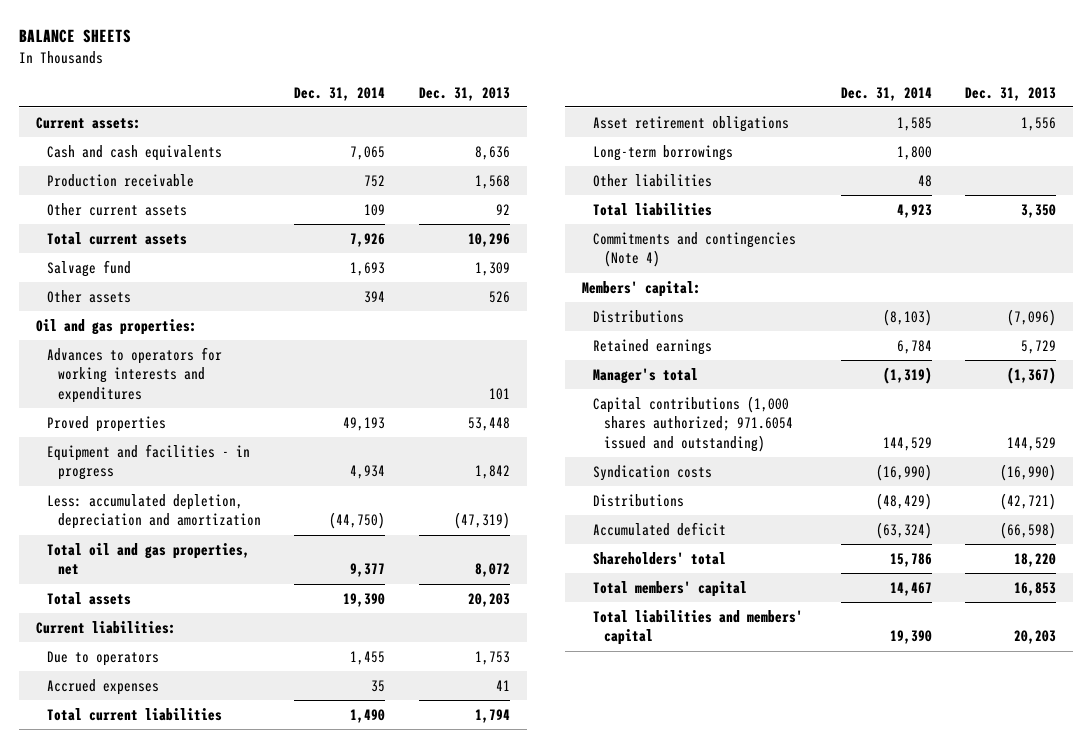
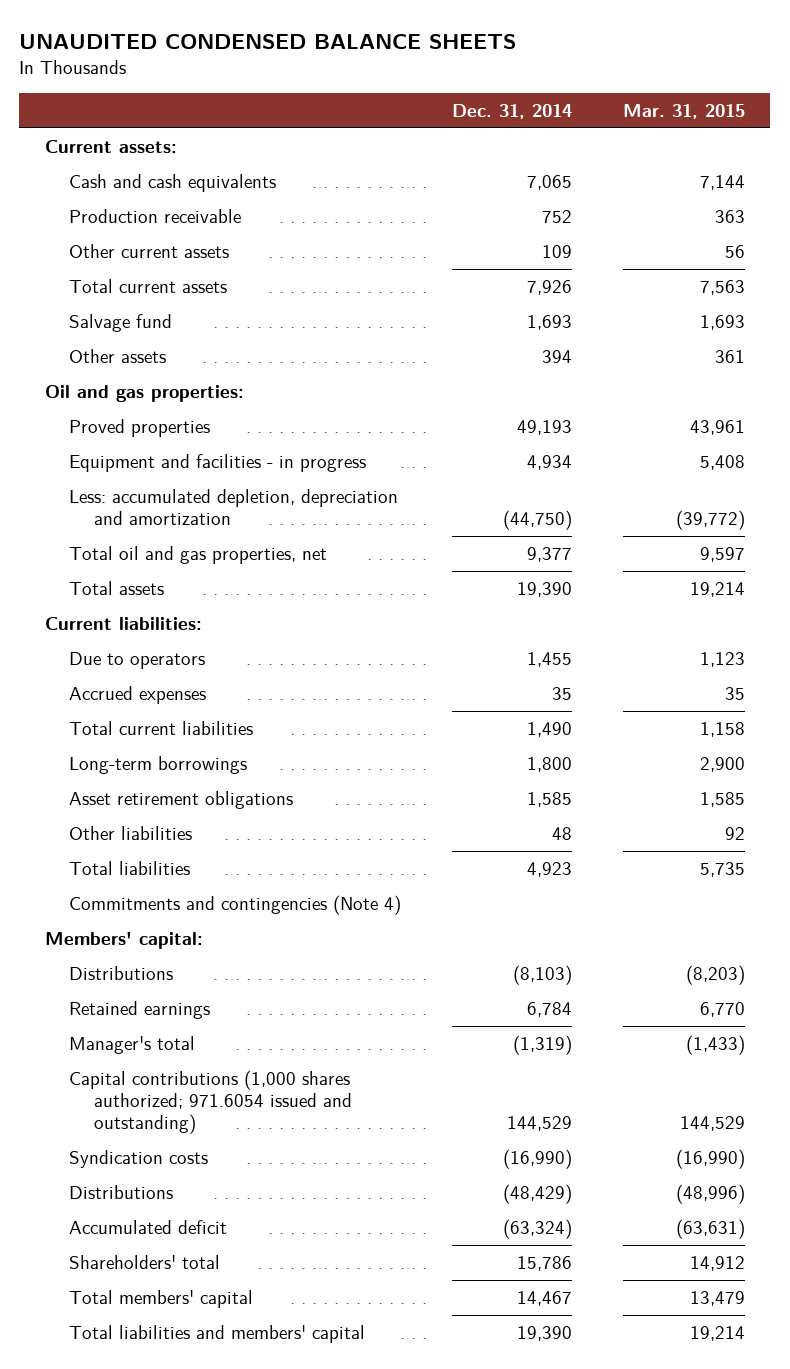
- BALANCE SHEETS
+ UNAUDITED CONDENSED BALANCE SHEETS
- | Dec. 31, 2014 | Dec. 31, 2013
+ | Dec. 31, 2014 | Mar. 31, 2015
- Advances to operators for working interests and expenditures | | 101
moved down: Asset retirement obligations | 1,585 | 1,585

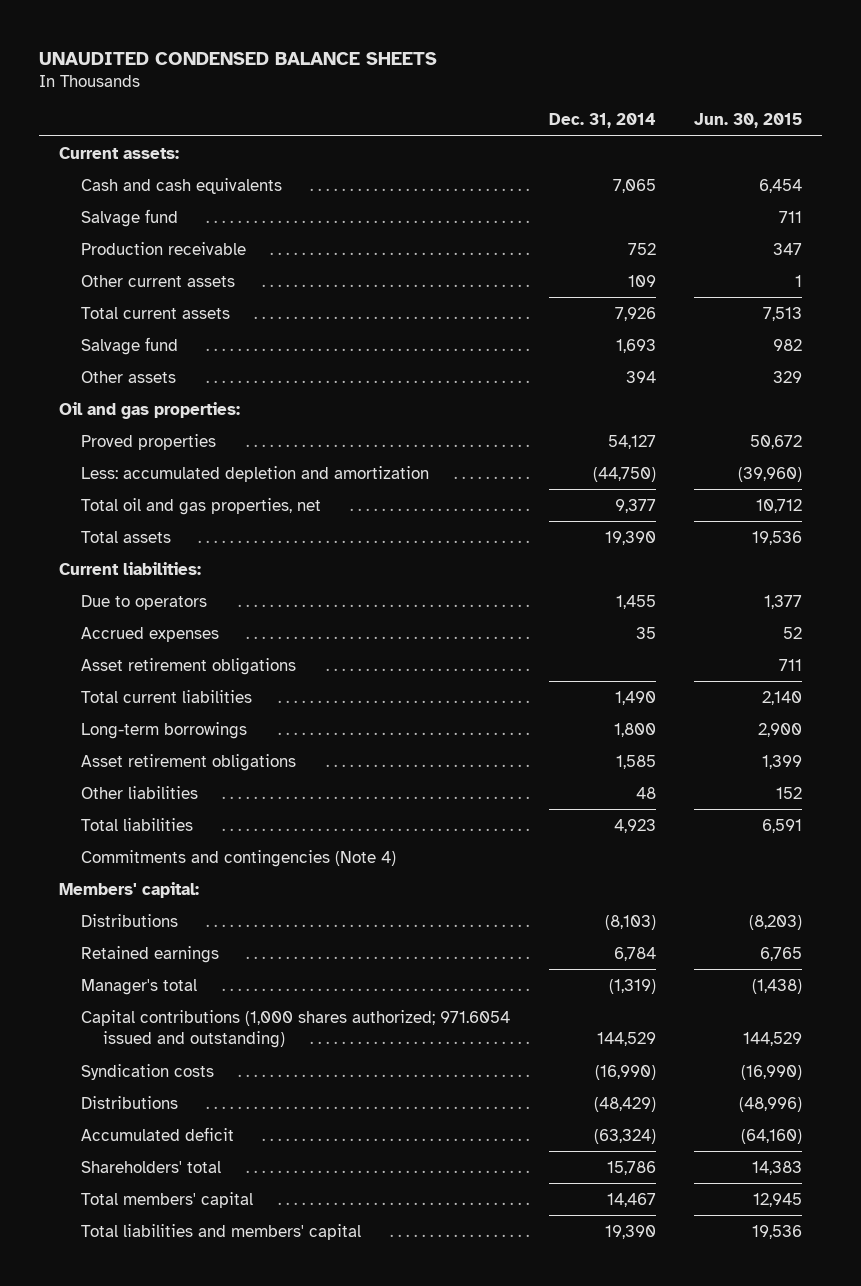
- | Dec. 31, 2014 | Mar. 31, 2015
+ | Dec. 31, 2014 | Jun. 30, 2015
+ Salvage fund | | 711
- Proved properties | 49,193 | 43,961
- Equipment and facilities - in progress | 4,934 | 5,408
- Less: accumulated depletion, depreciation and amortization | (44,750) | (39,772)
+ Proved properties | 54,127 | 50,672
+ Less: accumulated depletion and amortization | (44,750) | (39,960)
+ Asset retirement obligations | | 711

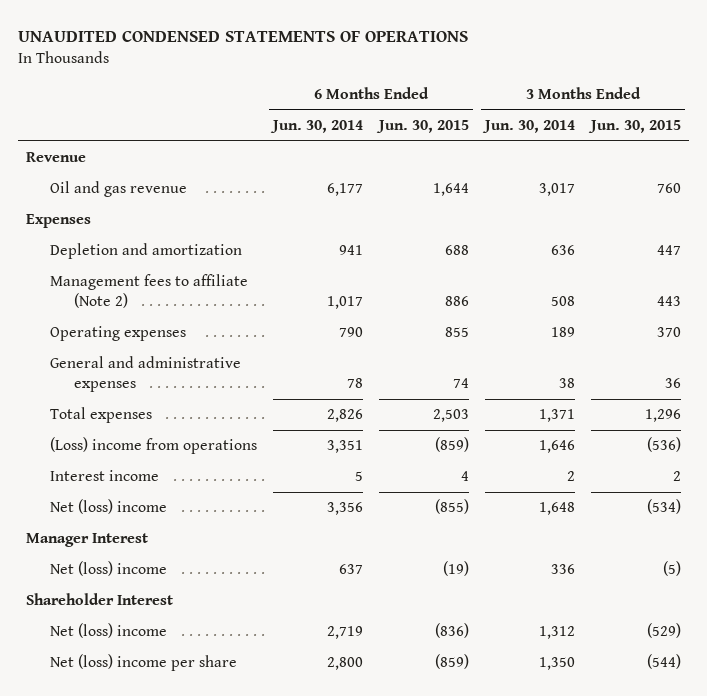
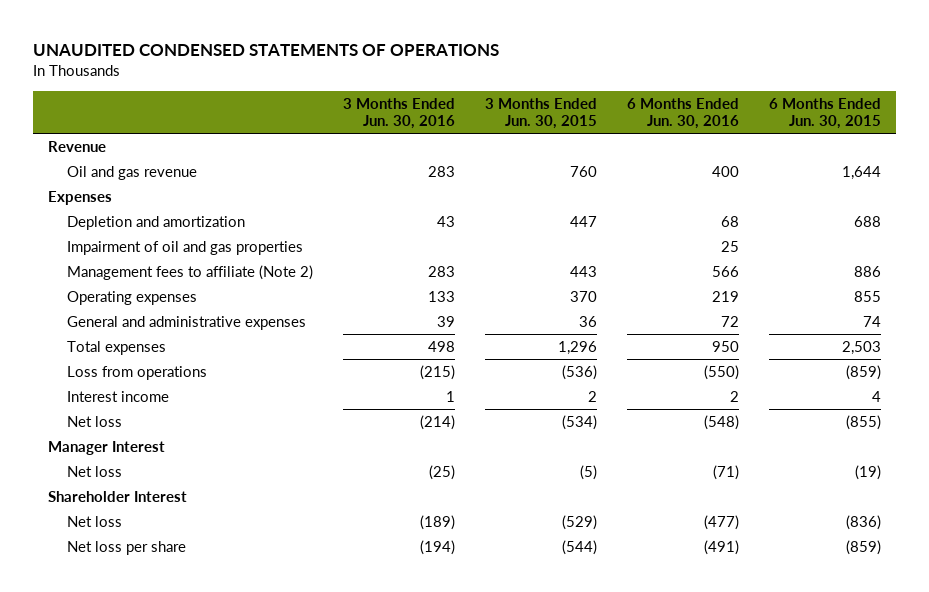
- | 6 Months Ended Jun. 30, 2014 | 6 Months Ended Jun. 30, 2015 | 3 Months Ended Jun. 30, 2014 | 3 Months Ended Jun. 30, 2015
+ | 3 Months Ended Jun. 30, 2016 | 3 Months Ended Jun. 30, 2015 | 6 Months Ended Jun. 30, 2016 | 6 Months Ended Jun. 30, 2015
+ Impairment of oil and gas properties | | | 25 |
- (Loss) income from operations | 3,351 | (859) | 1,646 | (536)
+ Loss from operations | (215) | (536) | (550) | (859)
- Net (loss) income | 3,356 | (855) | 1,648 | (534)
+ Net loss | (214) | (534) | (548) | (855)
- Net (loss) income | 637 | (19) | 336 | (5)
+ Net loss | (25) | (5) | (71) | (19)
- Net (loss) income | 2,719 | (836) | 1,312 | (529)
- Net (loss) income per share | 2,800 | (859) | 1,350 | (544)
+ Net loss | (189) | (529) | (477) | (836)
+ Net loss per share | (194) | (544) | (491) | (859)

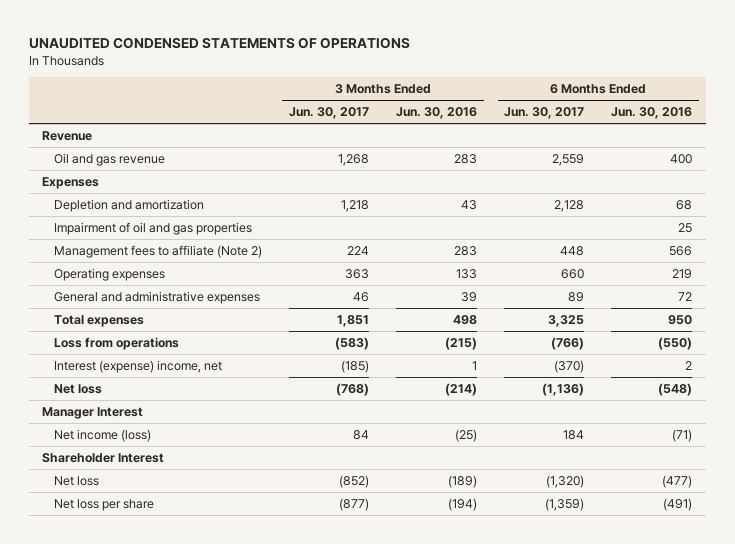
- | 3 Months Ended Jun. 30, 2016 | 3 Months Ended Jun. 30, 2015 | 6 Months Ended Jun. 30, 2016 | 6 Months Ended Jun. 30, 2015
+ | 3 Months Ended Jun. 30, 2017 | 3 Months Ended Jun. 30, 2016 | 6 Months Ended Jun. 30, 2017 | 6 Months Ended Jun. 30, 2016
- Interest income | 1 | 2 | 2 | 4
+ Interest (expense) income, net | (185) | 1 | (370) | 2
- Net loss | (25) | (5) | (71) | (19)
+ Net income (loss) | 84 | (25) | 184 | (71)

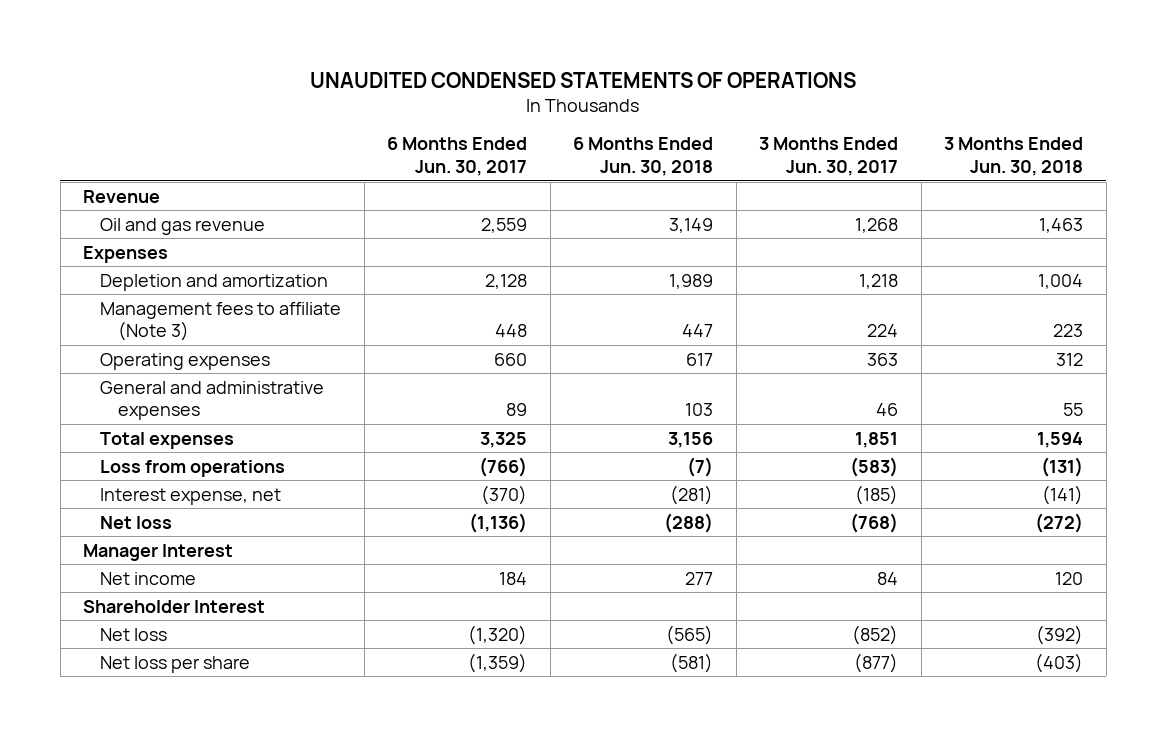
- | 3 Months Ended Jun. 30, 2017 | 3 Months Ended Jun. 30, 2016 | 6 Months Ended Jun. 30, 2017 | 6 Months Ended Jun. 30, 2016
+ | 6 Months Ended Jun. 30, 2017 | 6 Months Ended Jun. 30, 2018 | 3 Months Ended Jun. 30, 2017 | 3 Months Ended Jun. 30, 2018
- Impairment of oil and gas properties | | | | 25
- Management fees to affiliate (Note 2) | 224 | 283 | 448 | 566
+ Management fees to affiliate (Note 3) | 448 | 447 | 224 | 223
- Interest (expense) income, net | (185) | 1 | (370) | 2
+ Interest expense, net | (370) | (281) | (185) | (141)
- Net income (loss) | 84 | (25) | 184 | (71)
+ Net income | 184 | 277 | 84 | 120

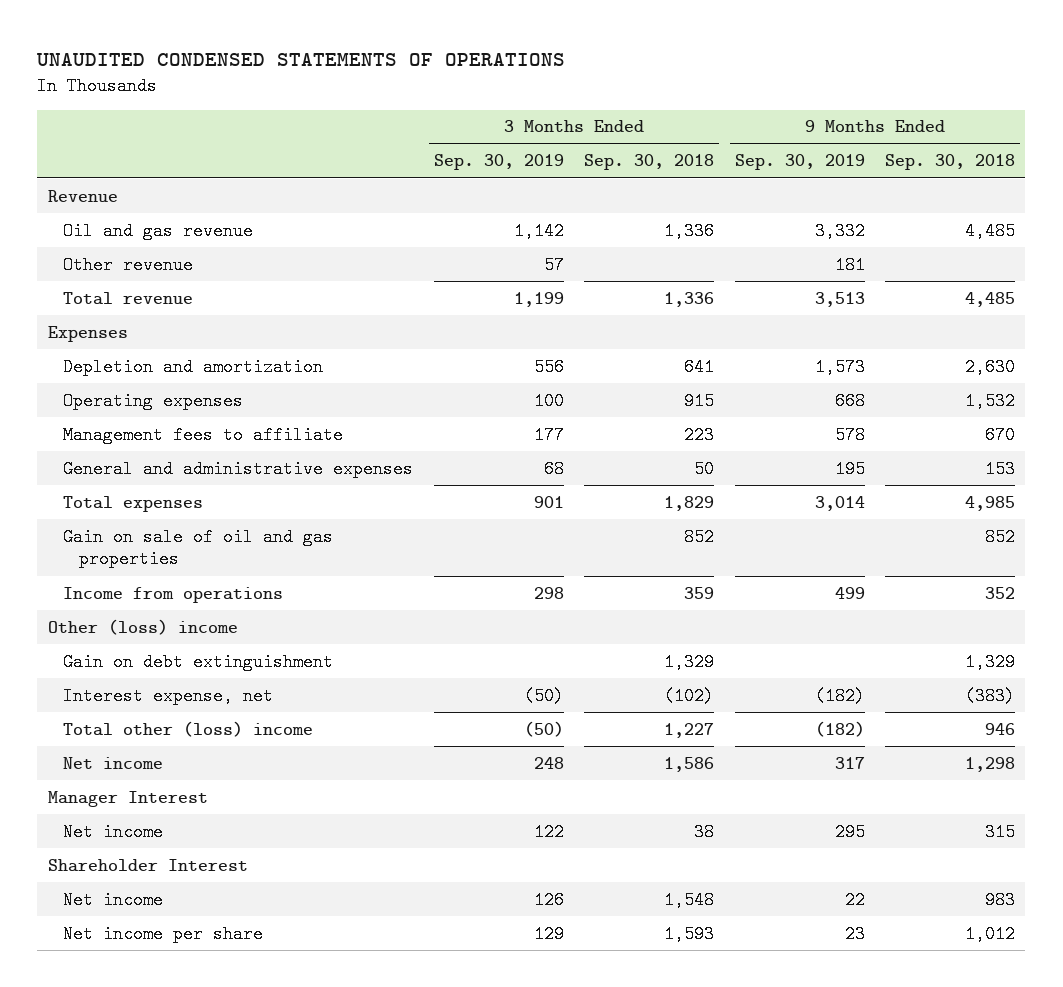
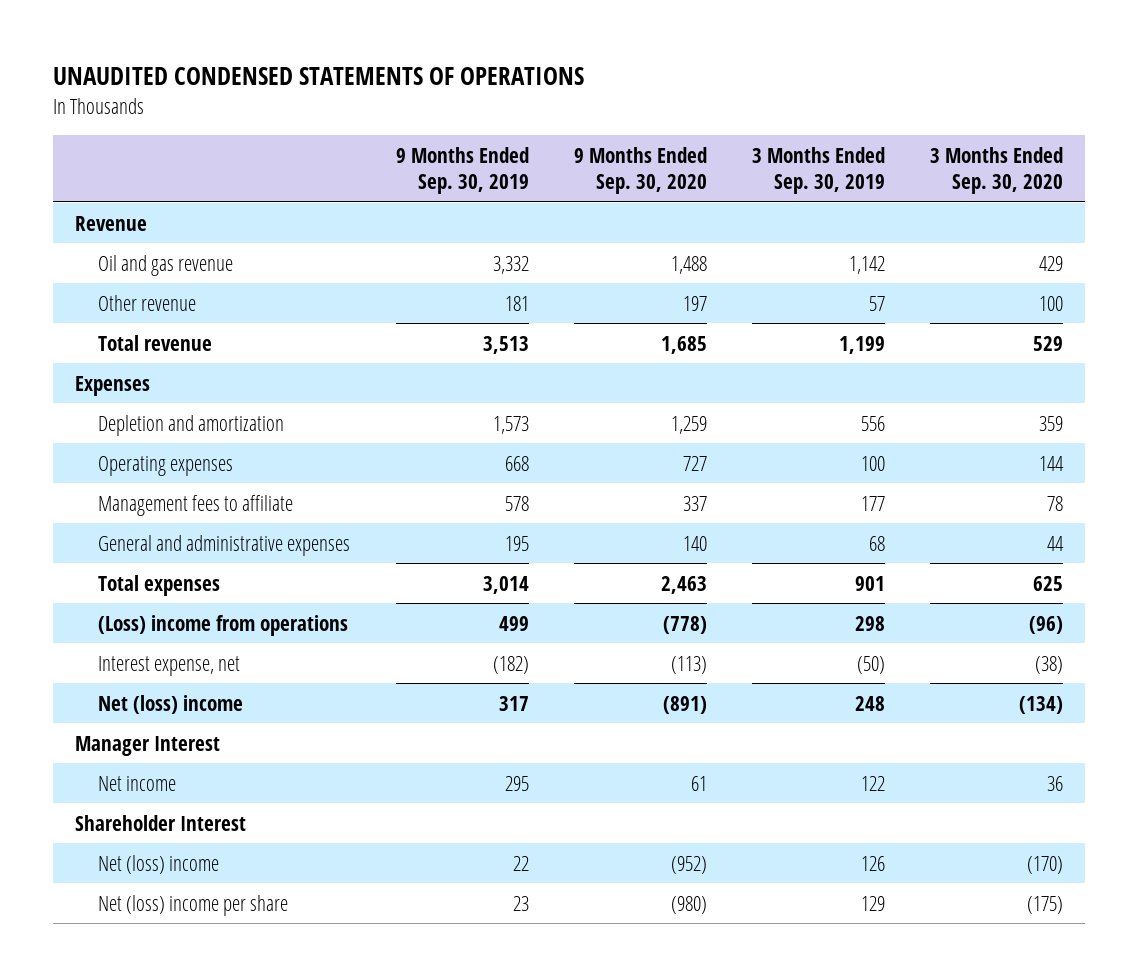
- | 3 Months Ended Sep. 30, 2019 | 3 Months Ended Sep. 30, 2018 | 9 Months Ended Sep. 30, 2019 | 9 Months Ended Sep. 30, 2018
+ | 9 Months Ended Sep. 30, 2019 | 9 Months Ended Sep. 30, 2020 | 3 Months Ended Sep. 30, 2019 | 3 Months Ended Sep. 30, 2020
- Gain on sale of oil and gas properties | | 852 | | 852
- Income from operations | 298 | 359 | 499 | 352
- Other (loss) income
- Gain on debt extinguishment | | 1,329 | | 1,329
+ (Loss) income from operations | 499 | (778) | 298 | (96)
- Total other (loss) income | (50) | 1,227 | (182) | 946
- Net income | 248 | 1,586 | 317 | 1,298
+ Net (loss) income | 317 | (891) | 248 | (134)
- Net income | 126 | 1,548 | 22 | 983
- Net income per share | 129 | 1,593 | 23 | 1,012
+ Net (loss) income | 22 | (952) | 126 | (170)
+ Net (loss) income per share | 23 | (980) | 129 | (175)

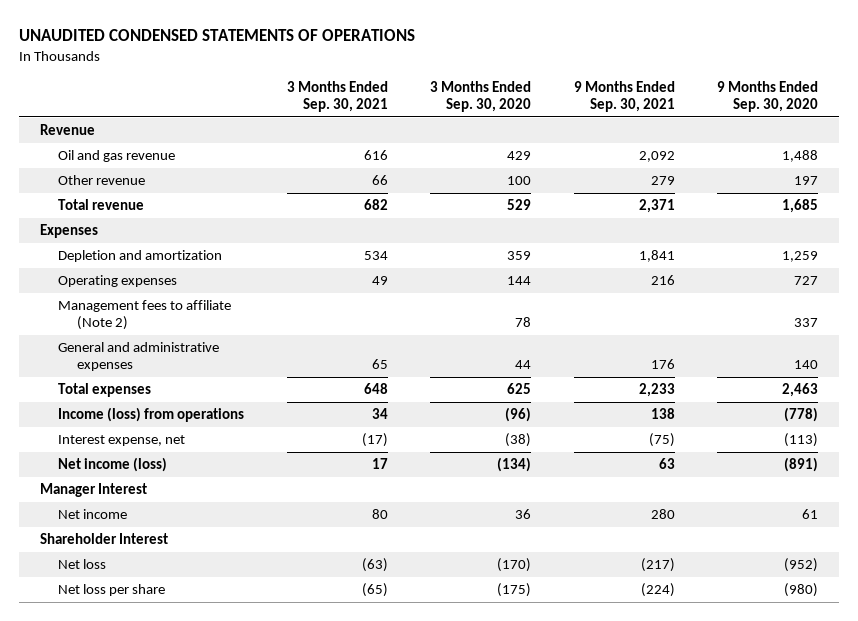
- | 9 Months Ended Sep. 30, 2019 | 9 Months Ended Sep. 30, 2020 | 3 Months Ended Sep. 30, 2019 | 3 Months Ended Sep. 30, 2020
+ | 3 Months Ended Sep. 30, 2021 | 3 Months Ended Sep. 30, 2020 | 9 Months Ended Sep. 30, 2021 | 9 Months Ended Sep. 30, 2020
- Management fees to affiliate | 578 | 337 | 177 | 78
+ Management fees to affiliate (Note 2) | | 78 | | 337
- (Loss) income from operations | 499 | (778) | 298 | (96)
+ Income (loss) from operations | 34 | (96) | 138 | (778)
- Net (loss) income | 317 | (891) | 248 | (134)
+ Net income (loss) | 17 | (134) | 63 | (891)
- Net (loss) income | 22 | (952) | 126 | (170)
- Net (loss) income per share | 23 | (980) | 129 | (175)
+ Net loss | (63) | (170) | (217) | (952)
+ Net loss per share | (65) | (175) | (224) | (980)

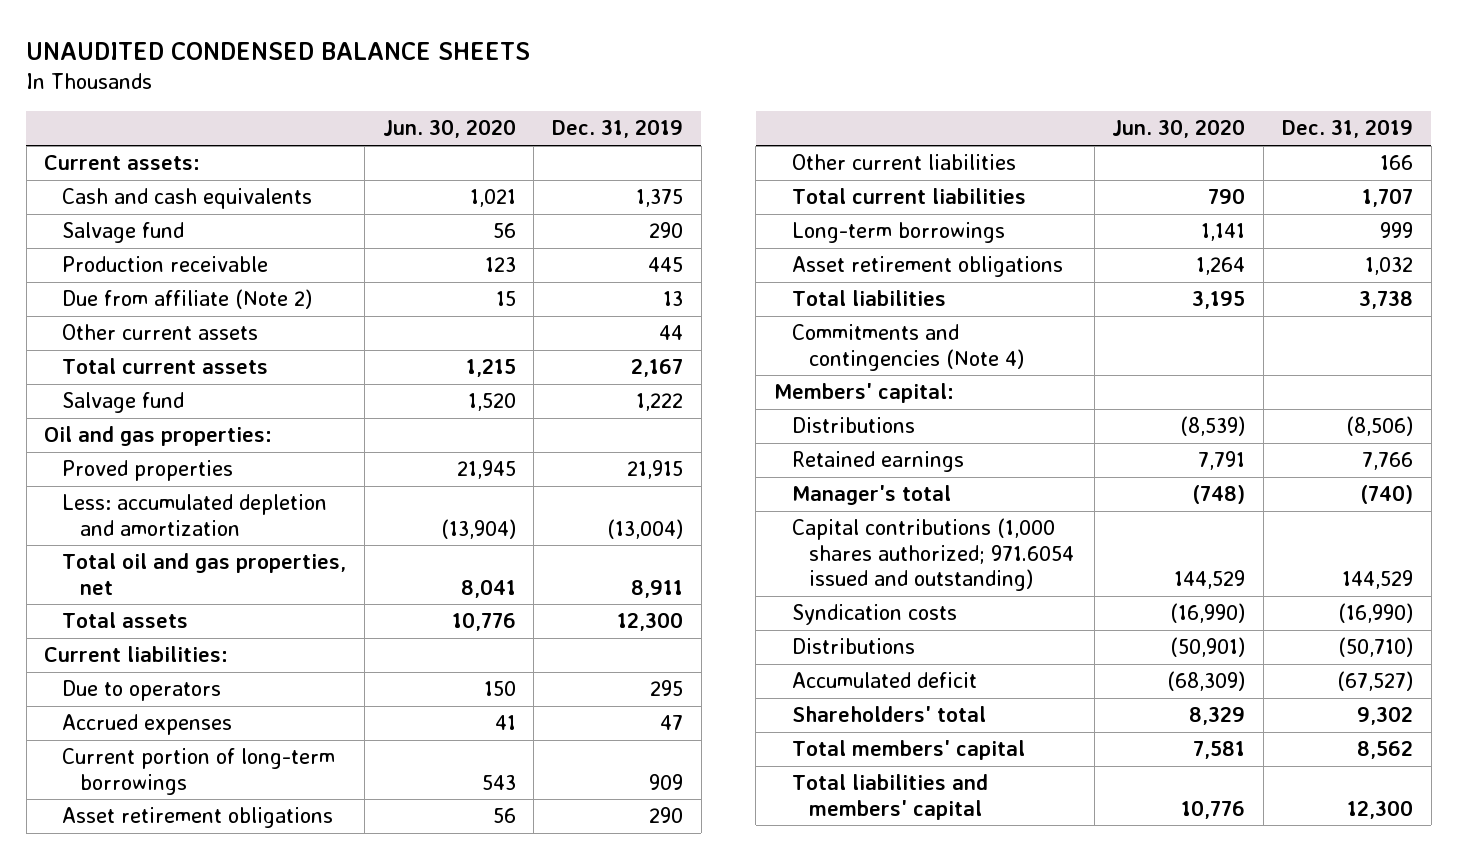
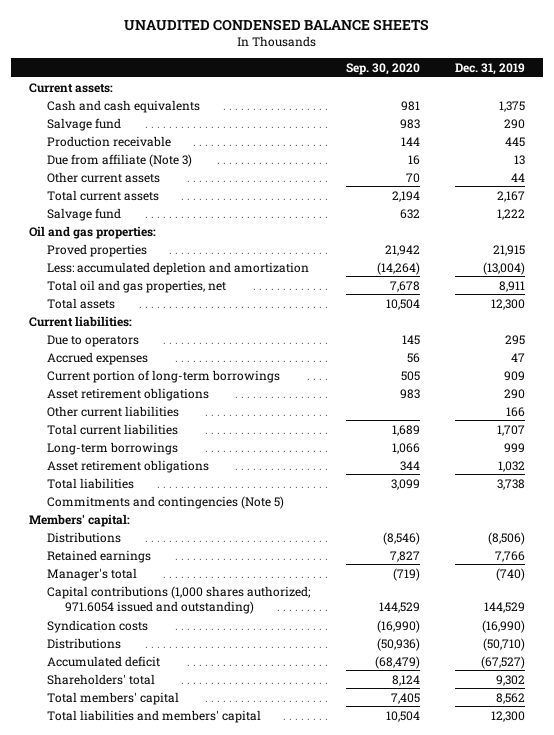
- | Jun. 30, 2020 | Dec. 31, 2019
+ | Sep. 30, 2020 | Dec. 31, 2019
- Due from affiliate (Note 2) | 15 | 13
+ Due from affiliate (Note 3) | 16 | 13
- Commitments and contingencies (Note 4)
+ Commitments and contingencies (Note 5)

